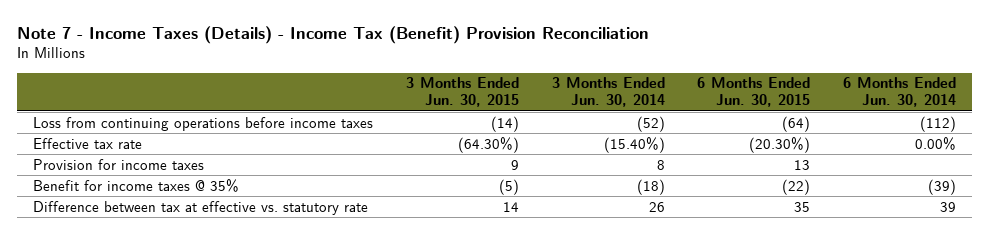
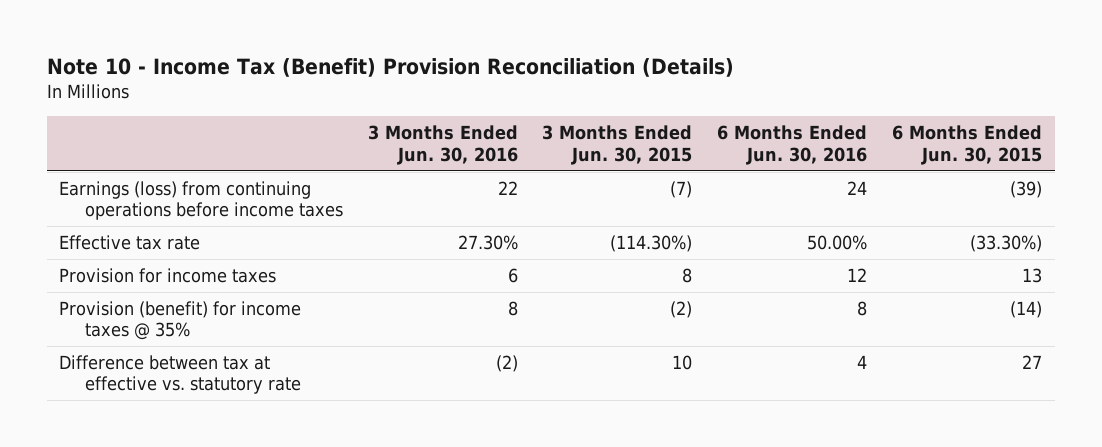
- Note 7 - Income Taxes (Details) - Income Tax (Benefit) Provision Reconciliation
+ Note 10 - Income Tax (Benefit) Provision Reconciliation (Details)
- | 3 Months Ended Jun. 30, 2015 | 3 Months Ended Jun. 30, 2014 | 6 Months Ended Jun. 30, 2015 | 6 Months Ended Jun. 30, 2014
+ | 3 Months Ended Jun. 30, 2016 | 3 Months Ended Jun. 30, 2015 | 6 Months Ended Jun. 30, 2016 | 6 Months Ended Jun. 30, 2015
- Loss from continuing operations before income taxes | (14) | (52) | (64) | (112)
- Effective tax rate | (64.30%) | (15.40%) | (20.30%) | 0.00%
- Provision for income taxes | 9 | 8 | 13 |
- Benefit for income taxes @ 35% | (5) | (18) | (22) | (39)
- Difference between tax at effective vs. statutory rate | 14 | 26 | 35 | 39
+ Earnings (loss) from continuing operations before income taxes | 22 | (7) | 24 | (39)
+ Effective tax rate | 27.30% | (114.30%) | 50.00% | (33.30%)
+ Provision for income taxes | 6 | 8 | 12 | 13
+ Provision (benefit) for income taxes @ 35% | 8 | (2) | 8 | (14)
+ Difference between tax at effective vs. statutory rate | (2) | 10 | 4 | 27

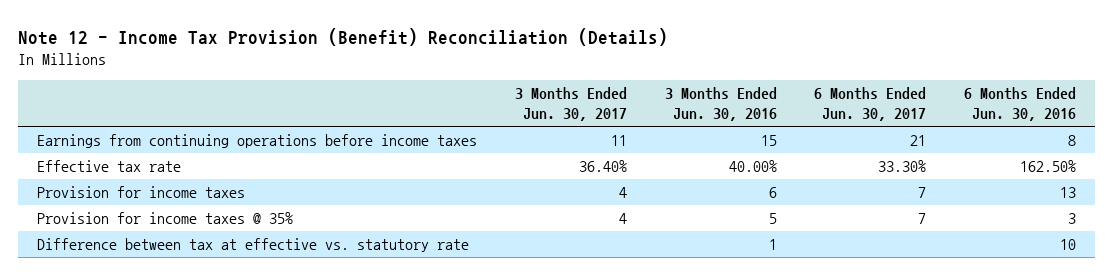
- Note 10 - Income Tax (Benefit) Provision Reconciliation (Details)
+ Note 12 - Income Tax Provision (Benefit) Reconciliation (Details)
- | 3 Months Ended Jun. 30, 2016 | 3 Months Ended Jun. 30, 2015 | 6 Months Ended Jun. 30, 2016 | 6 Months Ended Jun. 30, 2015
+ | 3 Months Ended Jun. 30, 2017 | 3 Months Ended Jun. 30, 2016 | 6 Months Ended Jun. 30, 2017 | 6 Months Ended Jun. 30, 2016
- Earnings (loss) from continuing operations before income taxes | 22 | (7) | 24 | (39)
- Effective tax rate | 27.30% | (114.30%) | 50.00% | (33.30%)
- Provision for income taxes | 6 | 8 | 12 | 13
- Provision (benefit) for income taxes @ 35% | 8 | (2) | 8 | (14)
- Difference between tax at effective vs. statutory rate | (2) | 10 | 4 | 27
+ Earnings from continuing operations before income taxes | 11 | 15 | 21 | 8
+ Effective tax rate | 36.40% | 40.00% | 33.30% | 162.50%
+ Provision for income taxes | 4 | 6 | 7 | 13
+ Provision for income taxes @ 35% | 4 | 5 | 7 | 3
+ Difference between tax at effective vs. statutory rate | | 1 | | 10

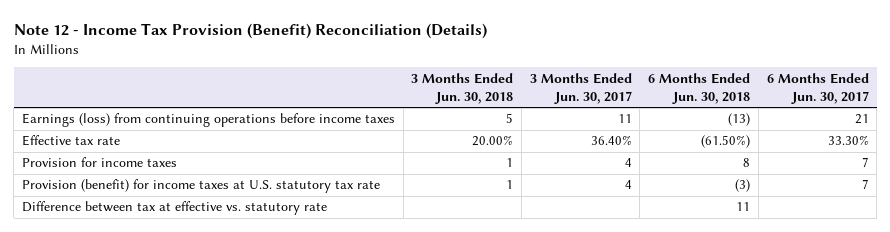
- | 3 Months Ended Jun. 30, 2017 | 3 Months Ended Jun. 30, 2016 | 6 Months Ended Jun. 30, 2017 | 6 Months Ended Jun. 30, 2016
+ | 3 Months Ended Jun. 30, 2018 | 3 Months Ended Jun. 30, 2017 | 6 Months Ended Jun. 30, 2018 | 6 Months Ended Jun. 30, 2017
- Earnings from continuing operations before income taxes | 11 | 15 | 21 | 8
+ Earnings (loss) from continuing operations before income taxes | 5 | 11 | (13) | 21
- Provision for income taxes @ 35% | 4 | 5 | 7 | 3
+ Provision (benefit) for income taxes at U.S. statutory tax rate | 1 | 4 | (3) | 7

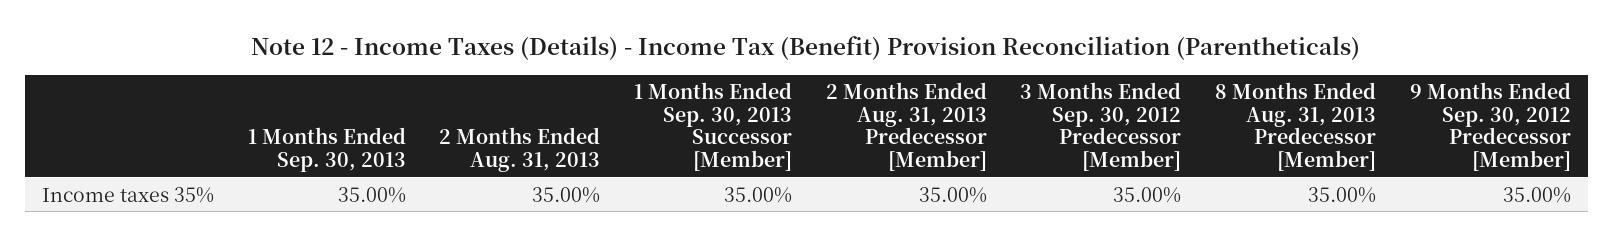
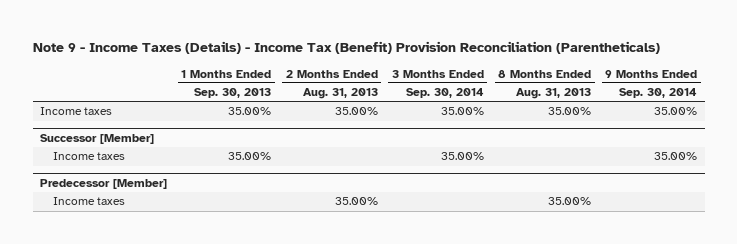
- Note 12 - Income Taxes (Details) - Income Tax (Benefit) Provision Reconciliation (Parentheticals)
+ Note 9 - Income Taxes (Details) - Income Tax (Benefit) Provision Reconciliation (Parentheticals)
- | 1 Months Ended Sep. 30, 2013 | 2 Months Ended Aug. 31, 2013 | 1 Months Ended Sep. 30, 2013 Successor [Member] | 2 Months Ended Aug. 31, 2013 Predecessor [Member] | 3 Months Ended Sep. 30, 2012 Predecessor [Member] | 8 Months Ended Aug. 31, 2013 Predecessor [Member] | 9 Months Ended Sep. 30, 2012 Predecessor [Member]
+ | 1 Months Ended Sep. 30, 2013 | 2 Months Ended Aug. 31, 2013 | 3 Months Ended Sep. 30, 2014 | 8 Months Ended Aug. 31, 2013 | 9 Months Ended Sep. 30, 2014
- Income taxes 35% | 35.00% | 35.00% | 35.00% | 35.00% | 35.00% | 35.00% | 35.00%
+ Income taxes | 35.00% | 35.00% | 35.00% | 35.00% | 35.00%
+ Successor [Member]
+ Income taxes | 35.00% | | 35.00% | | 35.00%
+ Predecessor [Member]
+ Income taxes | | 35.00% | | 35.00% |

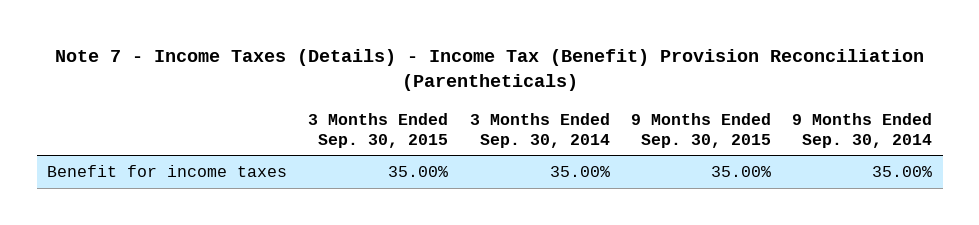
- Note 9 - Income Taxes (Details) - Income Tax (Benefit) Provision Reconciliation (Parentheticals)
+ Note 7 - Income Taxes (Details) - Income Tax (Benefit) Provision Reconciliation (Parentheticals)
- | 1 Months Ended Sep. 30, 2013 | 2 Months Ended Aug. 31, 2013 | 3 Months Ended Sep. 30, 2014 | 8 Months Ended Aug. 31, 2013 | 9 Months Ended Sep. 30, 2014
+ | 3 Months Ended Sep. 30, 2015 | 3 Months Ended Sep. 30, 2014 | 9 Months Ended Sep. 30, 2015 | 9 Months Ended Sep. 30, 2014
- Income taxes | 35.00% | 35.00% | 35.00% | 35.00% | 35.00%
- Successor [Member]
- Income taxes | 35.00% | | 35.00% | | 35.00%
- Predecessor [Member]
- Income taxes | | 35.00% | | 35.00% |
+ Benefit for income taxes | 35.00% | 35.00% | 35.00% | 35.00%

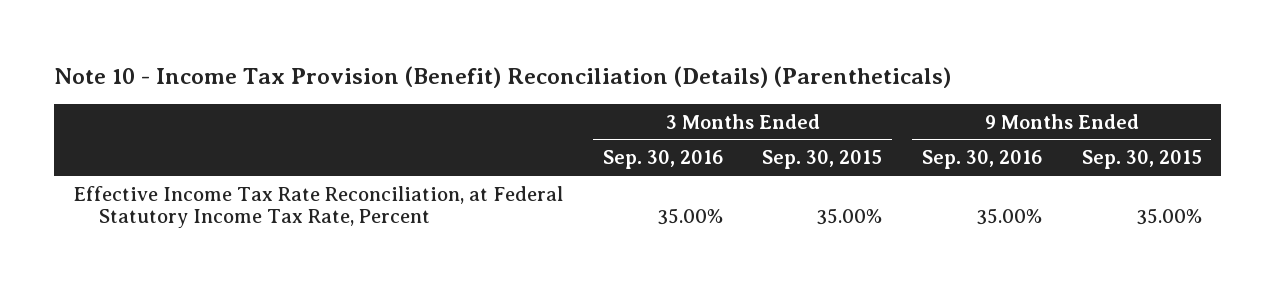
- Note 7 - Income Taxes (Details) - Income Tax (Benefit) Provision Reconciliation (Parentheticals)
+ Note 10 - Income Tax Provision (Benefit) Reconciliation (Details) (Parentheticals)
- | 3 Months Ended Sep. 30, 2015 | 3 Months Ended Sep. 30, 2014 | 9 Months Ended Sep. 30, 2015 | 9 Months Ended Sep. 30, 2014
+ | 3 Months Ended Sep. 30, 2016 | 3 Months Ended Sep. 30, 2015 | 9 Months Ended Sep. 30, 2016 | 9 Months Ended Sep. 30, 2015
- Benefit for income taxes | 35.00% | 35.00% | 35.00% | 35.00%
+ Effective Income Tax Rate Reconciliation, at Federal Statutory Income Tax Rate, Percent | 35.00% | 35.00% | 35.00% | 35.00%

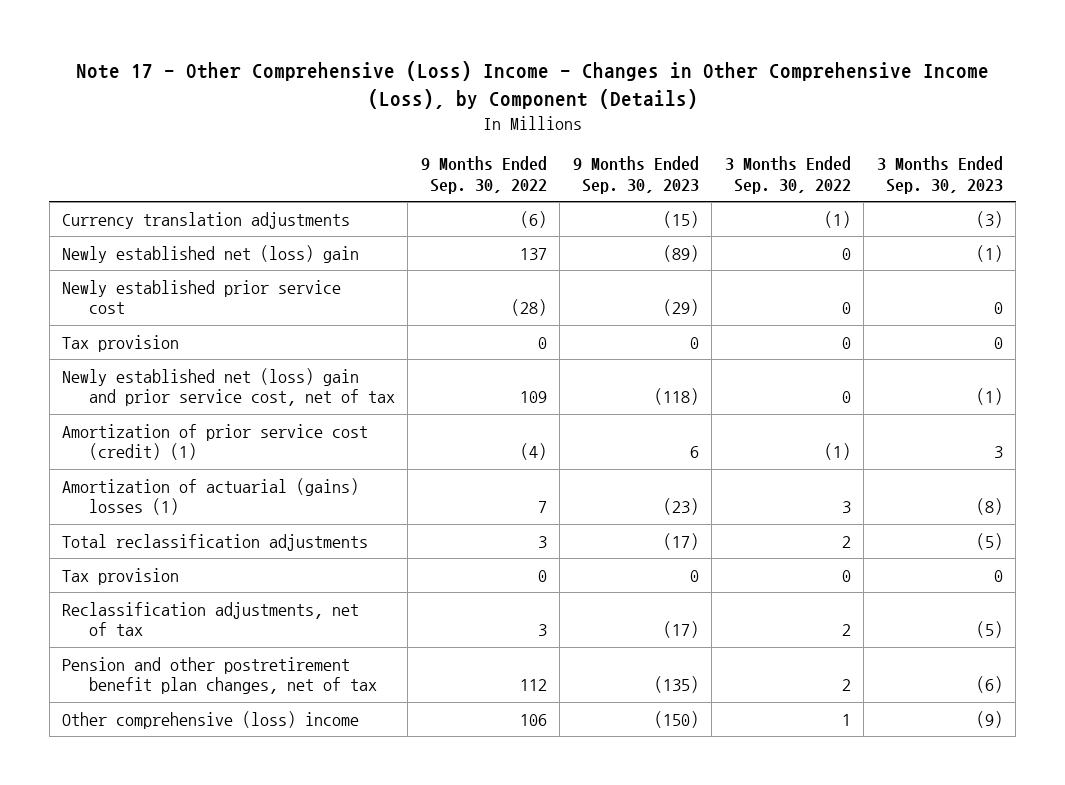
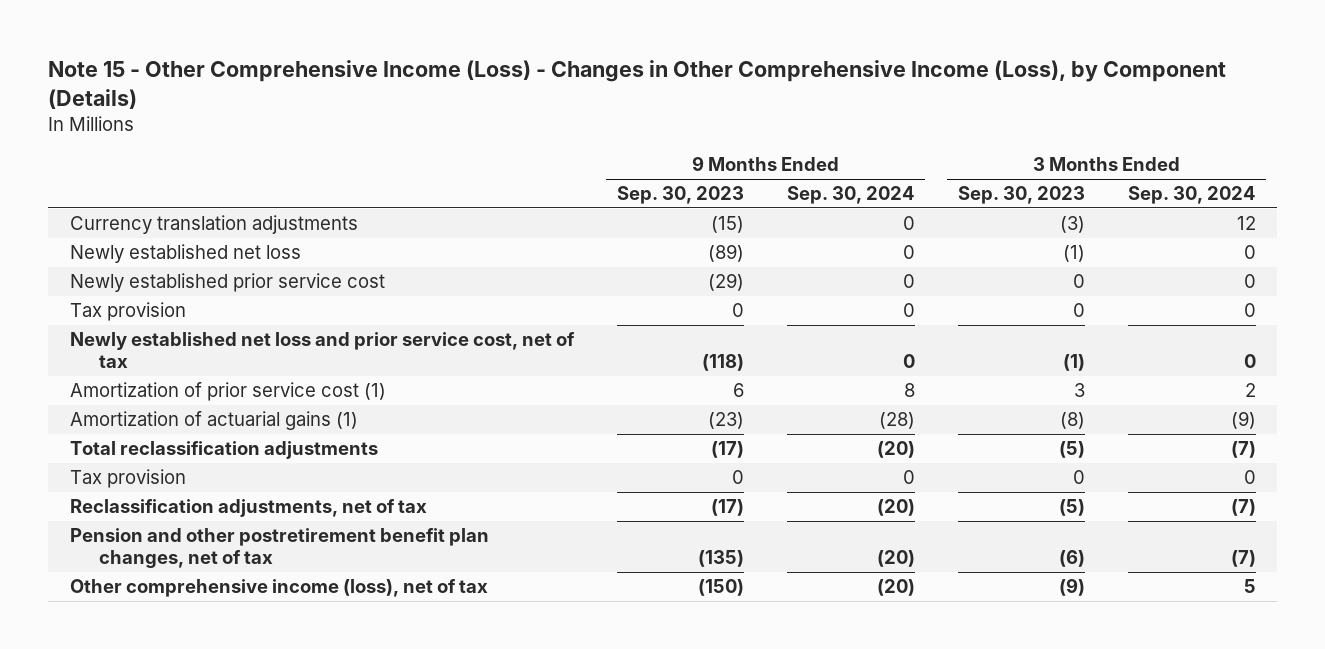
- Note 17 - Other Comprehensive (Loss) Income - Changes in Other Comprehensive Income (Loss), by Component (Details)
+ Note 15 - Other Comprehensive Income (Loss) - Changes in Other Comprehensive Income (Loss), by Component (Details)
- | 9 Months Ended Sep. 30, 2022 | 9 Months Ended Sep. 30, 2023 | 3 Months Ended Sep. 30, 2022 | 3 Months Ended Sep. 30, 2023
+ | 9 Months Ended Sep. 30, 2023 | 9 Months Ended Sep. 30, 2024 | 3 Months Ended Sep. 30, 2023 | 3 Months Ended Sep. 30, 2024
- Newly established net (loss) gain | 137 | (89) | 0 | (1)
+ Newly established net loss | (89) | 0 | (1) | 0
- Newly established net (loss) gain and prior service cost, net of tax | 109 | (118) | 0 | (1)
- Amortization of prior service cost (credit) (1) | (4) | 6 | (1) | 3
- Amortization of actuarial (gains) losses (1) | 7 | (23) | 3 | (8)
+ Newly established net loss and prior service cost, net of tax | (118) | 0 | (1) | 0
+ Amortization of prior service cost (1) | 6 | 8 | 3 | 2
+ Amortization of actuarial gains (1) | (23) | (28) | (8) | (9)
- Other comprehensive (loss) income | 106 | (150) | 1 | (9)
+ Other comprehensive income (loss), net of tax | (150) | (20) | (9) | 5

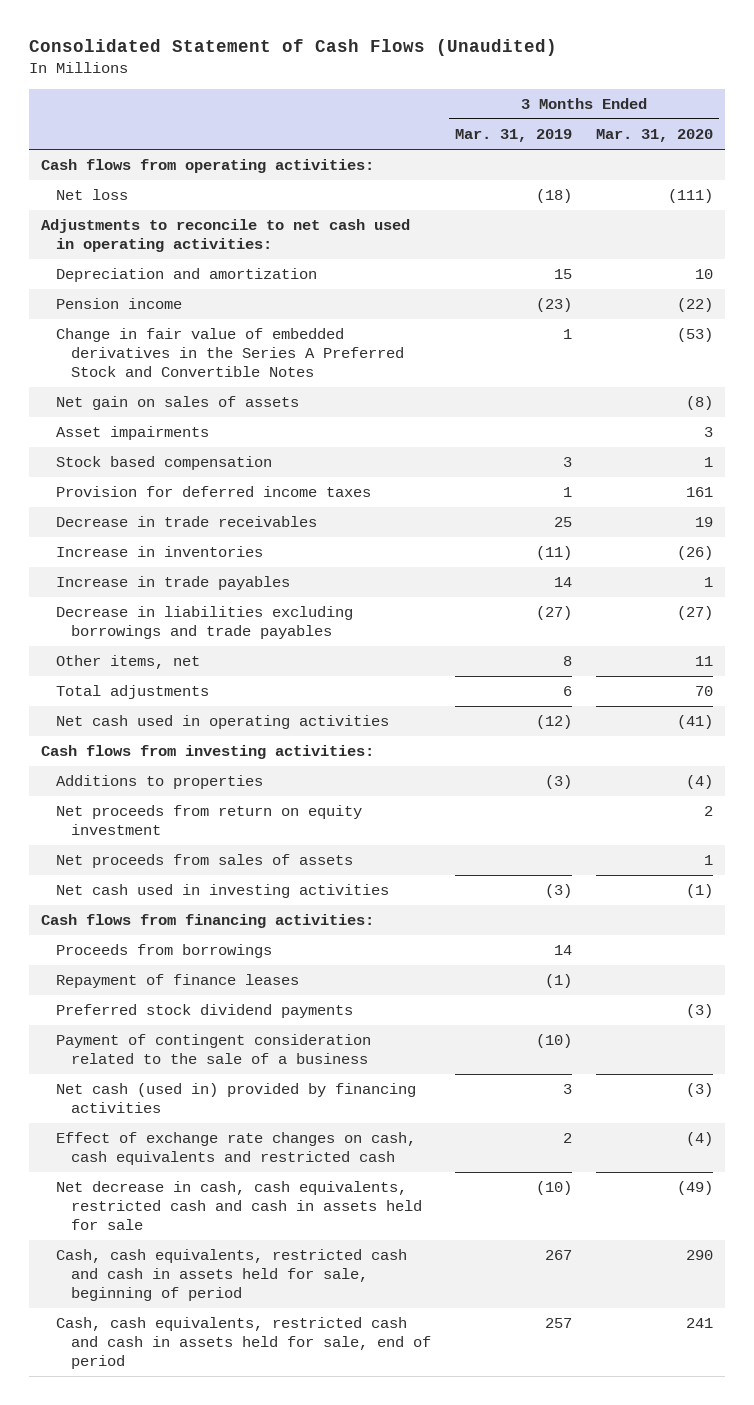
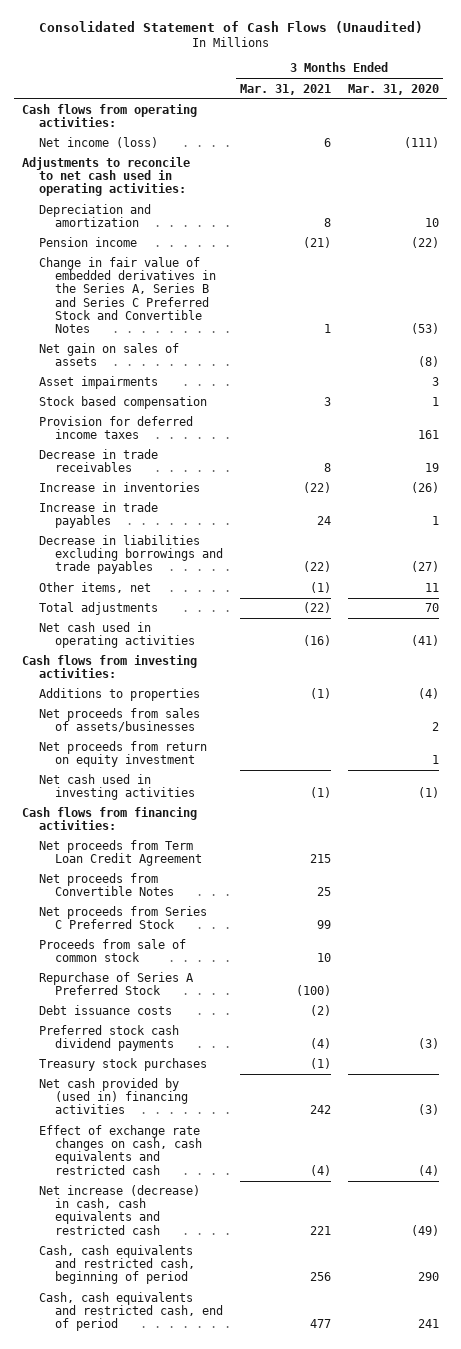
- | 3 Months Ended Mar. 31, 2019 | 3 Months Ended Mar. 31, 2020
+ | 3 Months Ended Mar. 31, 2021 | 3 Months Ended Mar. 31, 2020
- Net loss | (18) | (111)
+ Net income (loss) | 6 | (111)
- Change in fair value of embedded derivatives in the Series A Preferred Stock and Convertible Notes | 1 | (53)
+ Change in fair value of embedded derivatives in the Series A, Series B and Series C Preferred Stock and Convertible Notes | 1 | (53)
- Net proceeds from return on equity investment | | 2
- Net proceeds from sales of assets | | 1
+ Net proceeds from sales of assets/businesses | | 2
+ Net proceeds from return on equity investment | | 1
- Proceeds from borrowings | 14 |
- Repayment of finance leases | (1) |
- Preferred stock dividend payments | | (3)
- Payment of contingent consideration related to the sale of a business | (10) |
- Net cash (used in) provided by financing activities | 3 | (3)
+ Net proceeds from Term Loan Credit Agreement | 215 |
+ Net proceeds from Convertible Notes | 25 |
+ Net proceeds from Series C Preferred Stock | 99 |
+ Proceeds from sale of common stock | 10 |
+ Repurchase of Series A Preferred Stock | (100) |
+ Debt issuance costs | (2) |
+ Preferred stock cash dividend payments | (4) | (3)
+ Treasury stock purchases | (1) |
+ Net cash provided by (used in) financing activities | 242 | (3)
- Net decrease in cash, cash equivalents, restricted cash and cash in assets held for sale | (10) | (49)
- Cash, cash equivalents, restricted cash and cash in assets held for sale, beginning of period | 267 | 290
- Cash, cash equivalents, restricted cash and cash in assets held for sale, end of period | 257 | 241
+ Net increase (decrease) in cash, cash equivalents and restricted cash | 221 | (49)
+ Cash, cash equivalents and restricted cash, beginning of period | 256 | 290
+ Cash, cash equivalents and restricted cash, end of period | 477 | 241

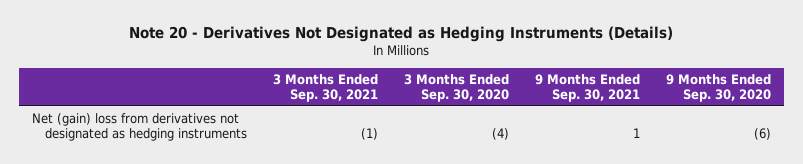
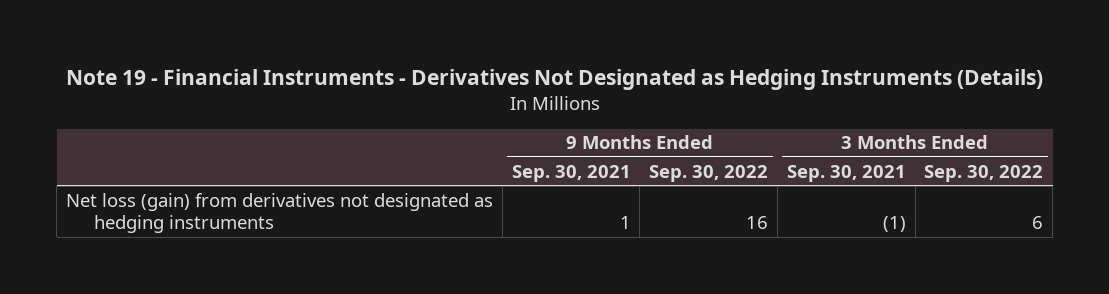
- Note 20 - Derivatives Not Designated as Hedging Instruments (Details)
+ Note 19 - Financial Instruments - Derivatives Not Designated as Hedging Instruments (Details)
- | 3 Months Ended Sep. 30, 2021 | 3 Months Ended Sep. 30, 2020 | 9 Months Ended Sep. 30, 2021 | 9 Months Ended Sep. 30, 2020
+ | 9 Months Ended Sep. 30, 2021 | 9 Months Ended Sep. 30, 2022 | 3 Months Ended Sep. 30, 2021 | 3 Months Ended Sep. 30, 2022
- Net (gain) loss from derivatives not designated as hedging instruments | (1) | (4) | 1 | (6)
+ Net loss (gain) from derivatives not designated as hedging instruments | 1 | 16 | (1) | 6

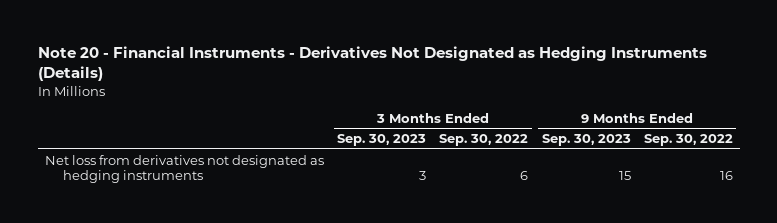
- Note 19 - Financial Instruments - Derivatives Not Designated as Hedging Instruments (Details)
+ Note 20 - Financial Instruments - Derivatives Not Designated as Hedging Instruments (Details)
- | 9 Months Ended Sep. 30, 2021 | 9 Months Ended Sep. 30, 2022 | 3 Months Ended Sep. 30, 2021 | 3 Months Ended Sep. 30, 2022
+ | 3 Months Ended Sep. 30, 2023 | 3 Months Ended Sep. 30, 2022 | 9 Months Ended Sep. 30, 2023 | 9 Months Ended Sep. 30, 2022
- Net loss (gain) from derivatives not designated as hedging instruments | 1 | 16 | (1) | 6
+ Net loss from derivatives not designated as hedging instruments | 3 | 6 | 15 | 16

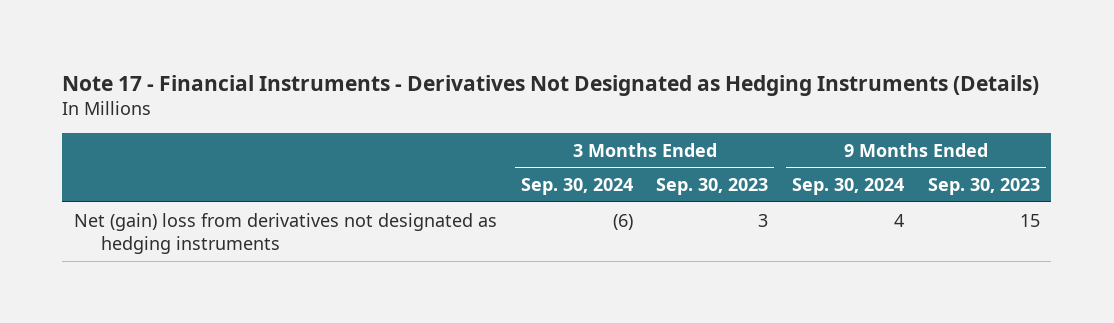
- Note 20 - Financial Instruments - Derivatives Not Designated as Hedging Instruments (Details)
+ Note 17 - Financial Instruments - Derivatives Not Designated as Hedging Instruments (Details)
- | 3 Months Ended Sep. 30, 2023 | 3 Months Ended Sep. 30, 2022 | 9 Months Ended Sep. 30, 2023 | 9 Months Ended Sep. 30, 2022
+ | 3 Months Ended Sep. 30, 2024 | 3 Months Ended Sep. 30, 2023 | 9 Months Ended Sep. 30, 2024 | 9 Months Ended Sep. 30, 2023
- Net loss from derivatives not designated as hedging instruments | 3 | 6 | 15 | 16
+ Net (gain) loss from derivatives not designated as hedging instruments | (6) | 3 | 4 | 15

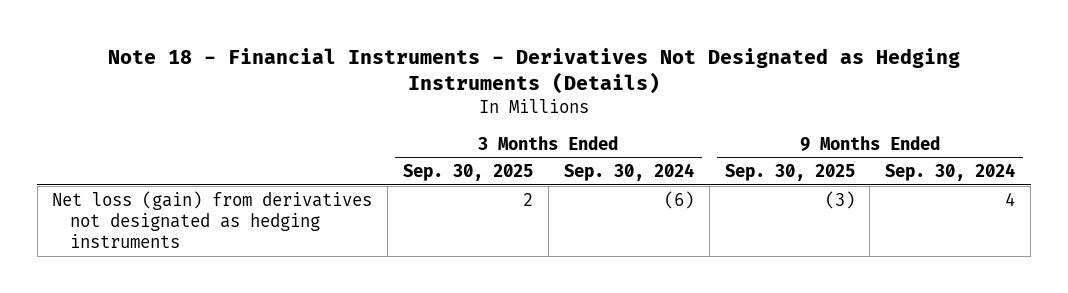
- Note 17 - Financial Instruments - Derivatives Not Designated as Hedging Instruments (Details)
+ Note 18 - Financial Instruments - Derivatives Not Designated as Hedging Instruments (Details)
- | 3 Months Ended Sep. 30, 2024 | 3 Months Ended Sep. 30, 2023 | 9 Months Ended Sep. 30, 2024 | 9 Months Ended Sep. 30, 2023
+ | 3 Months Ended Sep. 30, 2025 | 3 Months Ended Sep. 30, 2024 | 9 Months Ended Sep. 30, 2025 | 9 Months Ended Sep. 30, 2024
- Net (gain) loss from derivatives not designated as hedging instruments | (6) | 3 | 4 | 15
+ Net loss (gain) from derivatives not designated as hedging instruments | 2 | (6) | (3) | 4

